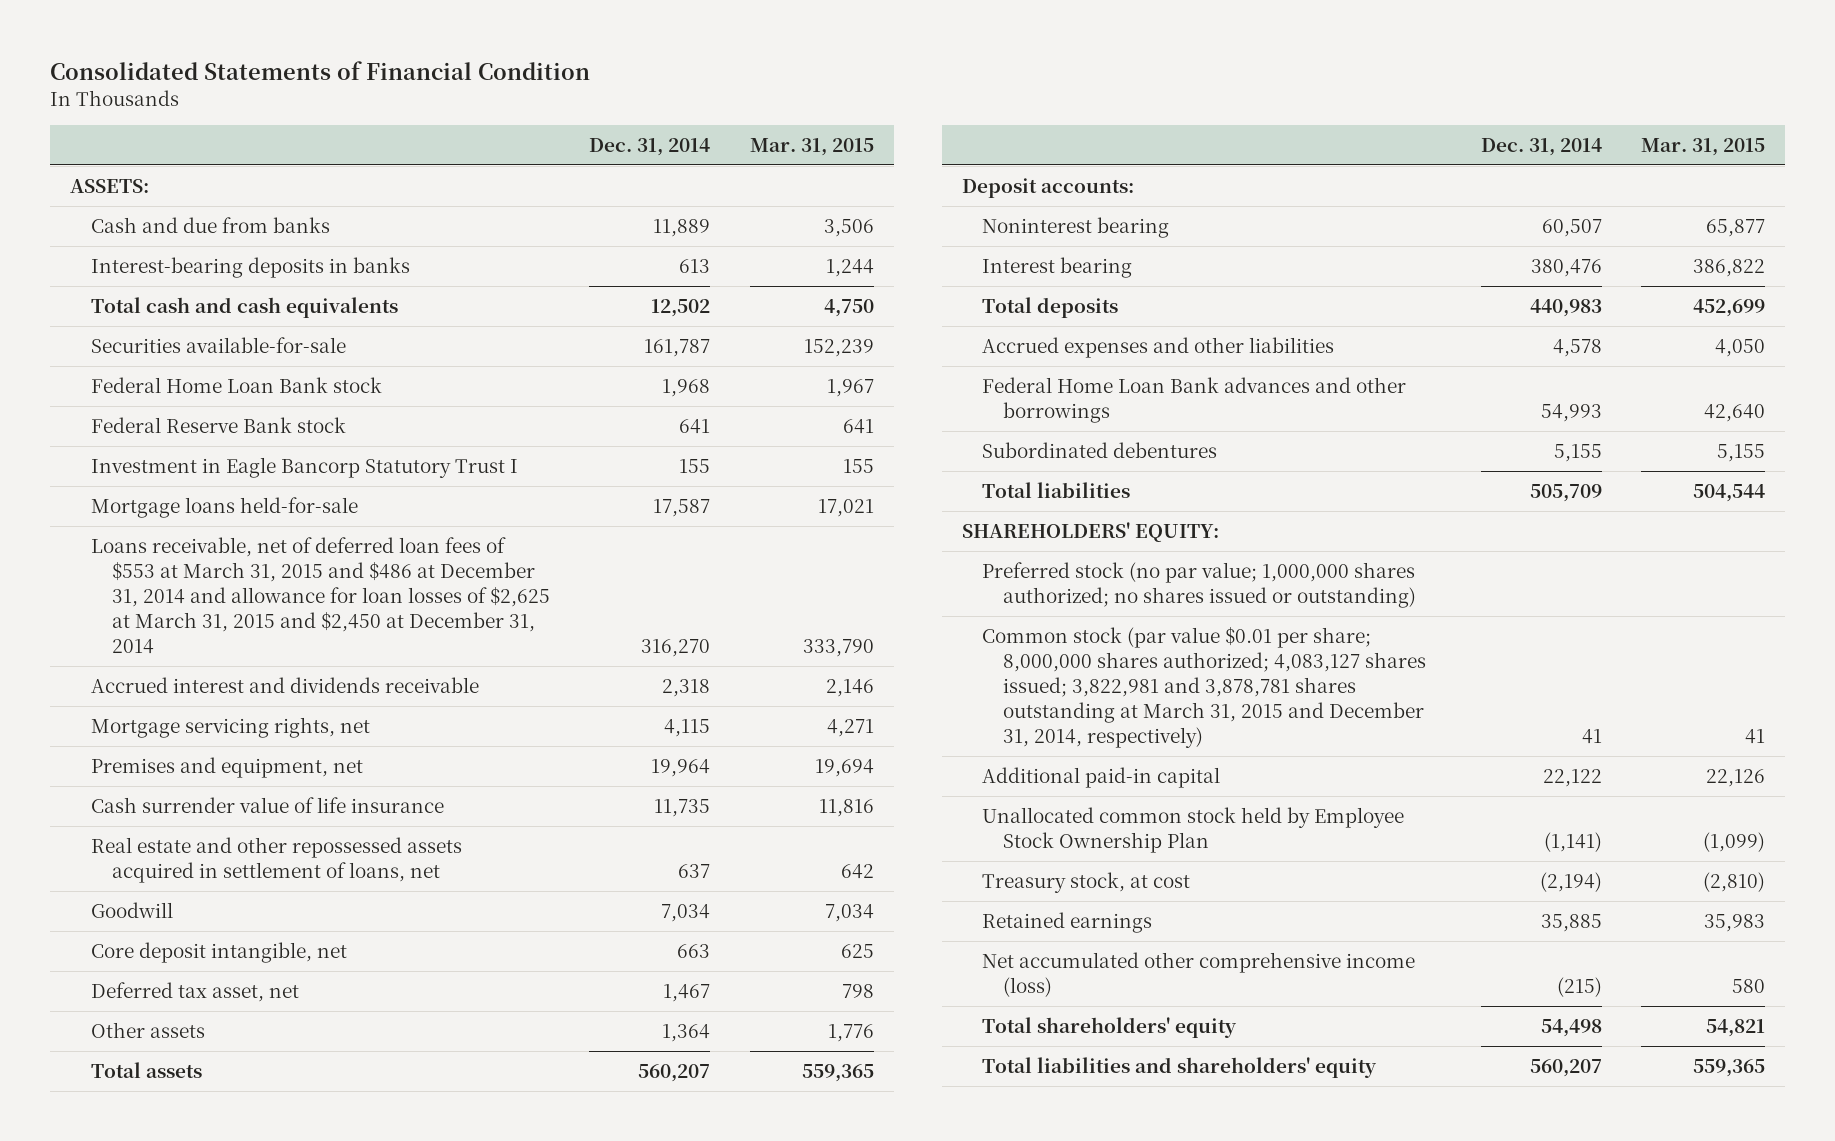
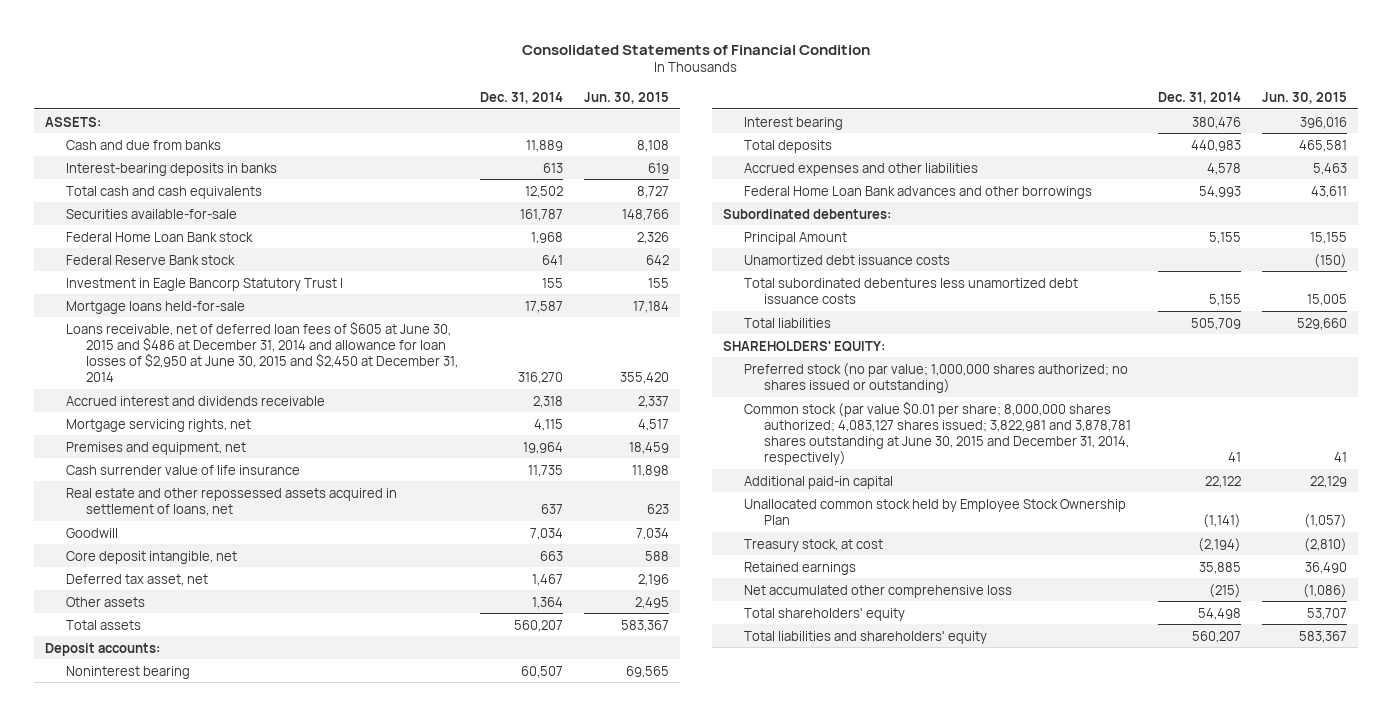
- | Dec. 31, 2014 | Mar. 31, 2015
+ | Dec. 31, 2014 | Jun. 30, 2015
- Loans receivable, net of deferred loan fees of $553 at March 31, 2015 and $486 at December 31, 2014 and allowance for loan losses of $2,625 at March 31, 2015 and $2,450 at December 31, 2014 | 316,270 | 333,790
+ Loans receivable, net of deferred loan fees of $605 at June 30, 2015 and $486 at December 31, 2014 and allowance for loan losses of $2,950 at June 30, 2015 and $2,450 at December 31, 2014 | 316,270 | 355,420
- Subordinated debentures | 5,155 | 5,155
+ Subordinated debentures:
+ Principal Amount | 5,155 | 15,155
+ Unamortized debt issuance costs | | (150)
+ Total subordinated debentures less unamortized debt issuance costs | 5,155 | 15,005
- Common stock (par value $0.01 per share; 8,000,000 shares authorized; 4,083,127 shares issued; 3,822,981 and 3,878,781 shares outstanding at March 31, 2015 and December 31, 2014, respectively) | 41 | 41
+ Common stock (par value $0.01 per share; 8,000,000 shares authorized; 4,083,127 shares issued; 3,822,981 and 3,878,781 shares outstanding at June 30, 2015 and December 31, 2014, respectively) | 41 | 41
- Net accumulated other comprehensive income (loss) | (215) | 580
+ Net accumulated other comprehensive loss | (215) | (1,086)

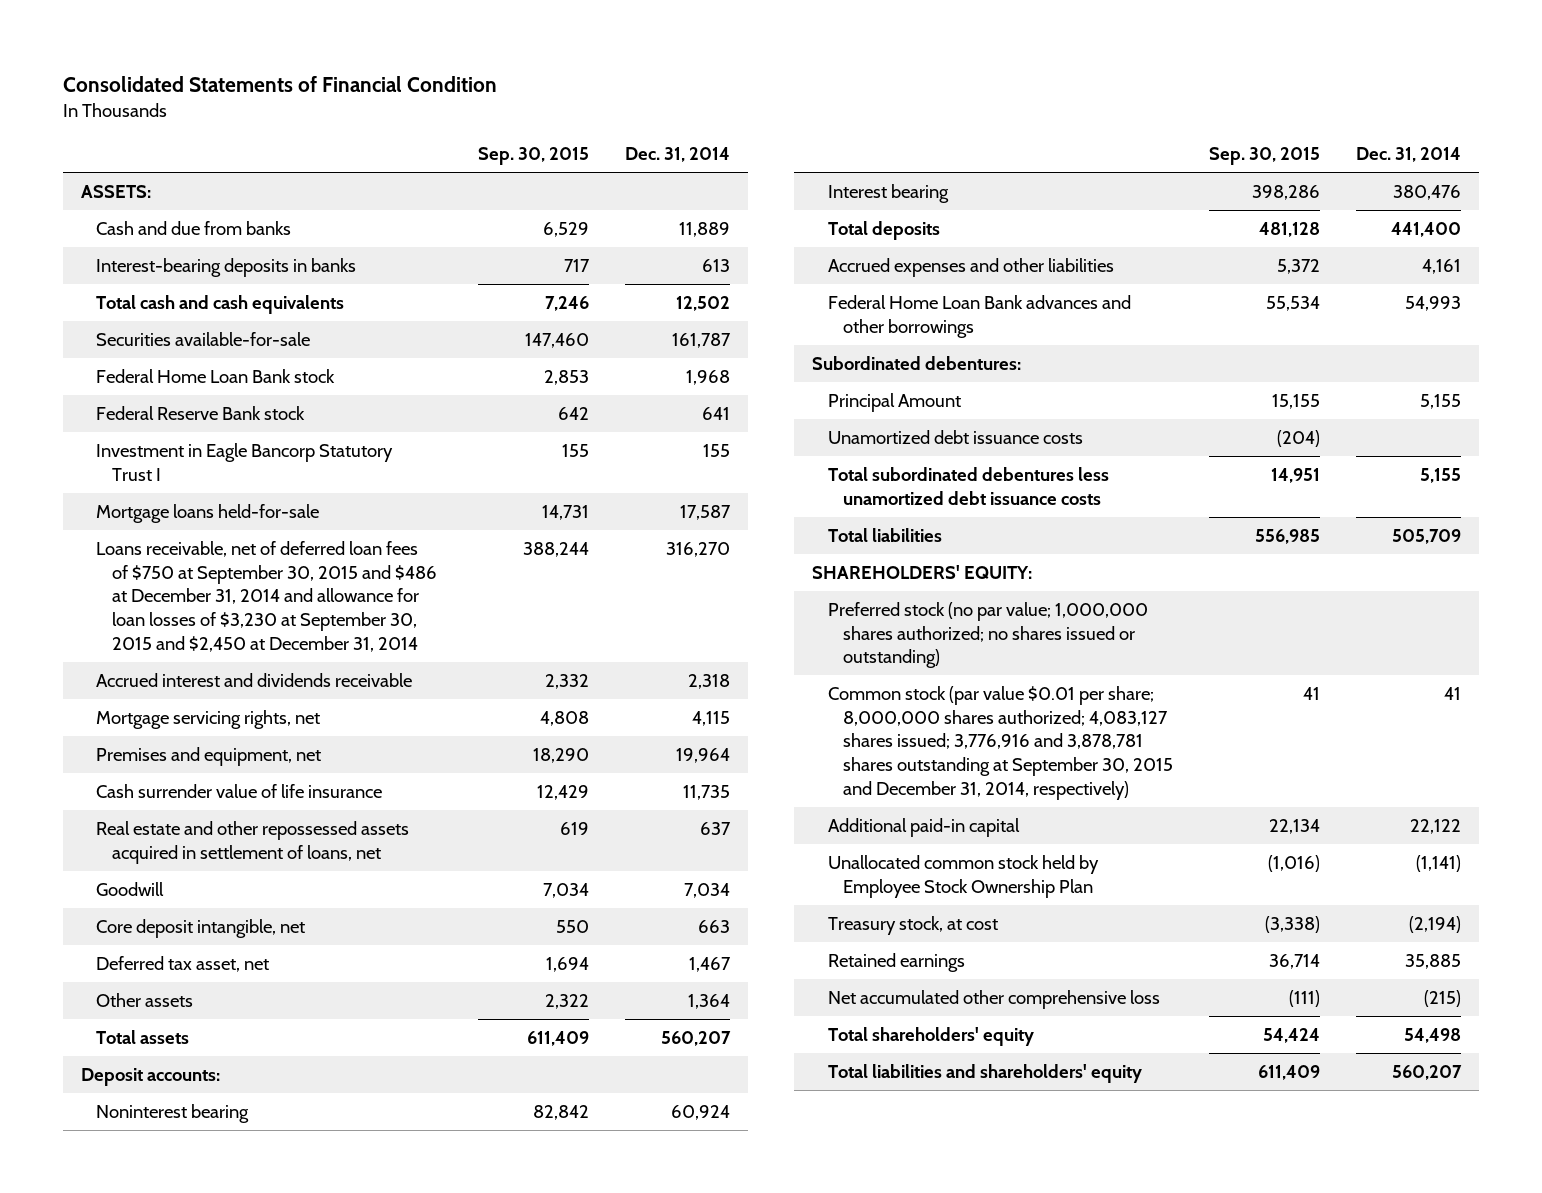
- | Dec. 31, 2014 | Jun. 30, 2015
+ | Sep. 30, 2015 | Dec. 31, 2014
- Loans receivable, net of deferred loan fees of $605 at June 30, 2015 and $486 at December 31, 2014 and allowance for loan losses of $2,950 at June 30, 2015 and $2,450 at December 31, 2014 | 316,270 | 355,420
+ Loans receivable, net of deferred loan fees of $750 at September 30, 2015 and $486 at December 31, 2014 and allowance for loan losses of $3,230 at September 30, 2015 and $2,450 at December 31, 2014 | 388,244 | 316,270
- Noninterest bearing | 60,507 | 69,565
+ Noninterest bearing | 82,842 | 60,924
- Total deposits | 440,983 | 465,581
- Accrued expenses and other liabilities | 4,578 | 5,463
+ Total deposits | 481,128 | 441,400
+ Accrued expenses and other liabilities | 5,372 | 4,161
- Common stock (par value $0.01 per share; 8,000,000 shares authorized; 4,083,127 shares issued; 3,822,981 and 3,878,781 shares outstanding at June 30, 2015 and December 31, 2014, respectively) | 41 | 41
+ Common stock (par value $0.01 per share; 8,000,000 shares authorized; 4,083,127 shares issued; 3,776,916 and 3,878,781 shares outstanding at September 30, 2015 and December 31, 2014, respectively) | 41 | 41

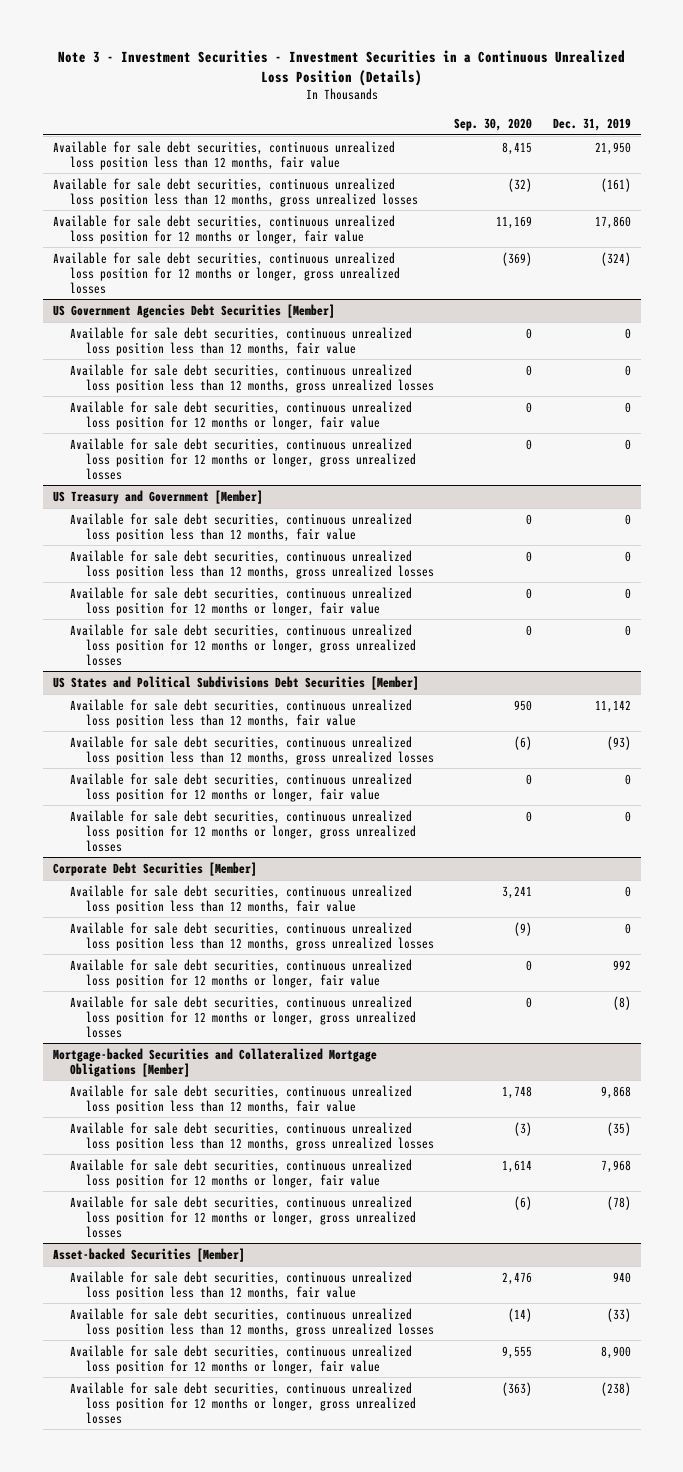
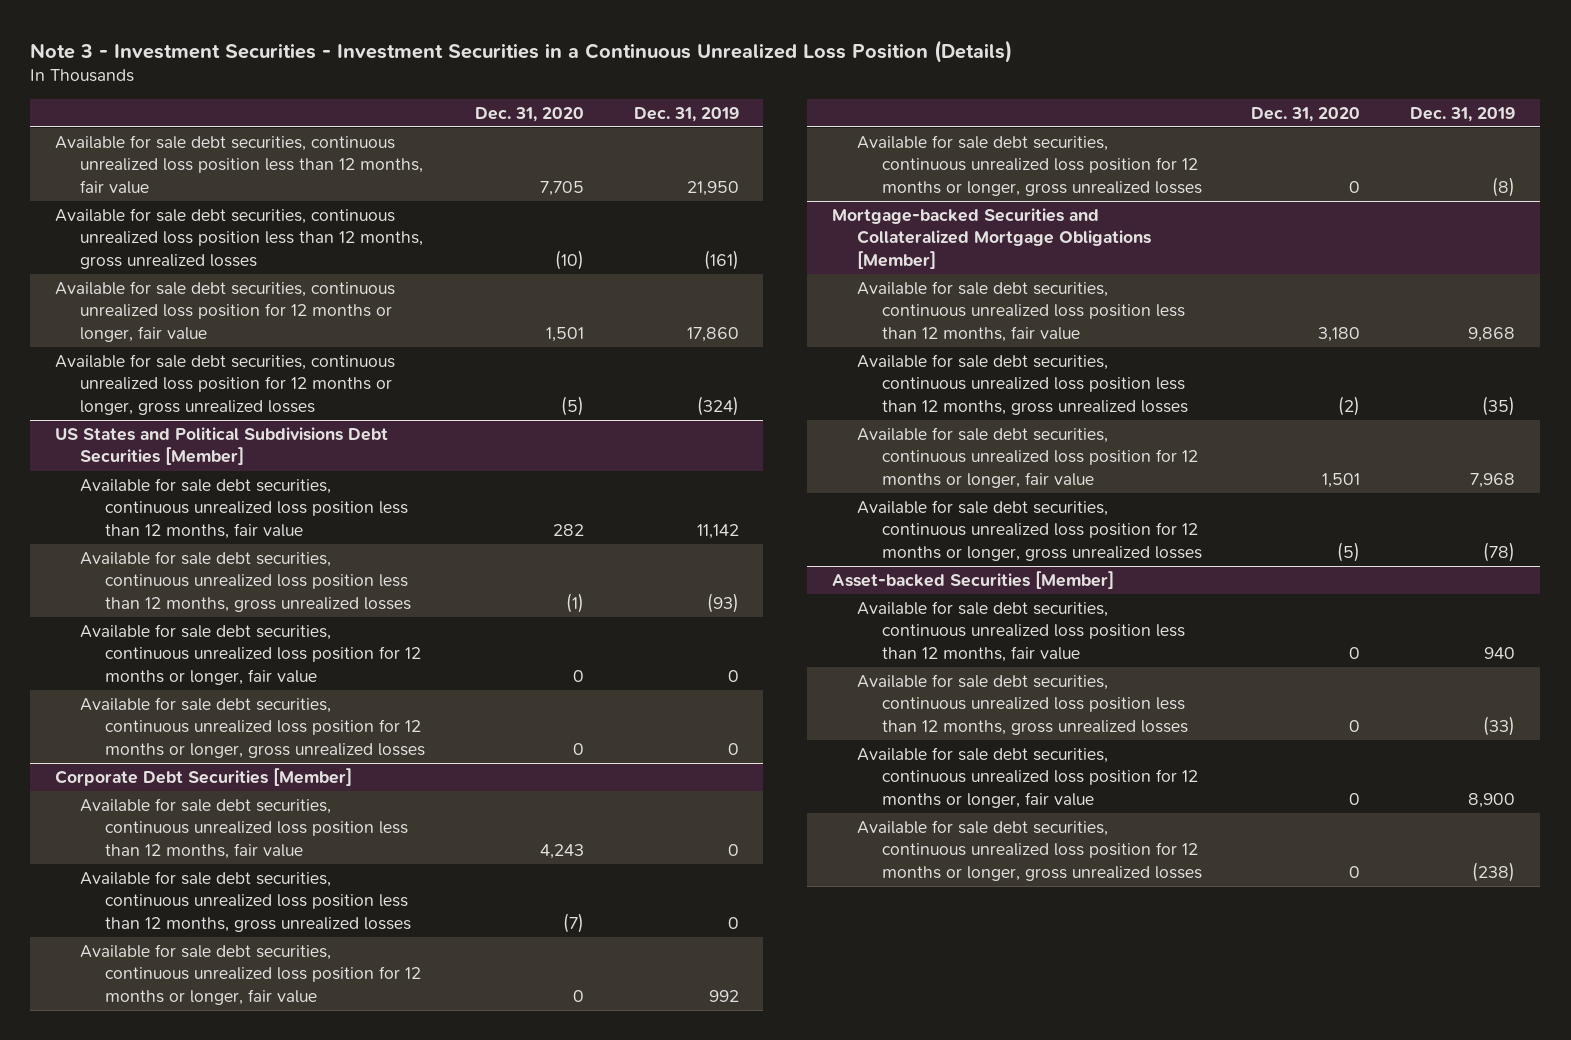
- | Sep. 30, 2020 | Dec. 31, 2019
+ | Dec. 31, 2020 | Dec. 31, 2019
- US Government Agencies Debt Securities [Member]
- Available for sale debt securities, continuous unrealized loss position less than 12 months, fair value | 0 | 0
- Available for sale debt securities, continuous unrealized loss position less than 12 months, gross unrealized losses | 0 | 0
- Available for sale debt securities, continuous unrealized loss position for 12 months or longer, fair value | 0 | 0
- Available for sale debt securities, continuous unrealized loss position for 12 months or longer, gross unrealized losses | 0 | 0
- US Treasury and Government [Member]
- Available for sale debt securities, continuous unrealized loss position less than 12 months, fair value | 0 | 0
- Available for sale debt securities, continuous unrealized loss position less than 12 months, gross unrealized losses | 0 | 0
- Available for sale debt securities, continuous unrealized loss position for 12 months or longer, fair value | 0 | 0
- Available for sale debt securities, continuous unrealized loss position for 12 months or longer, gross unrealized losses | 0 | 0

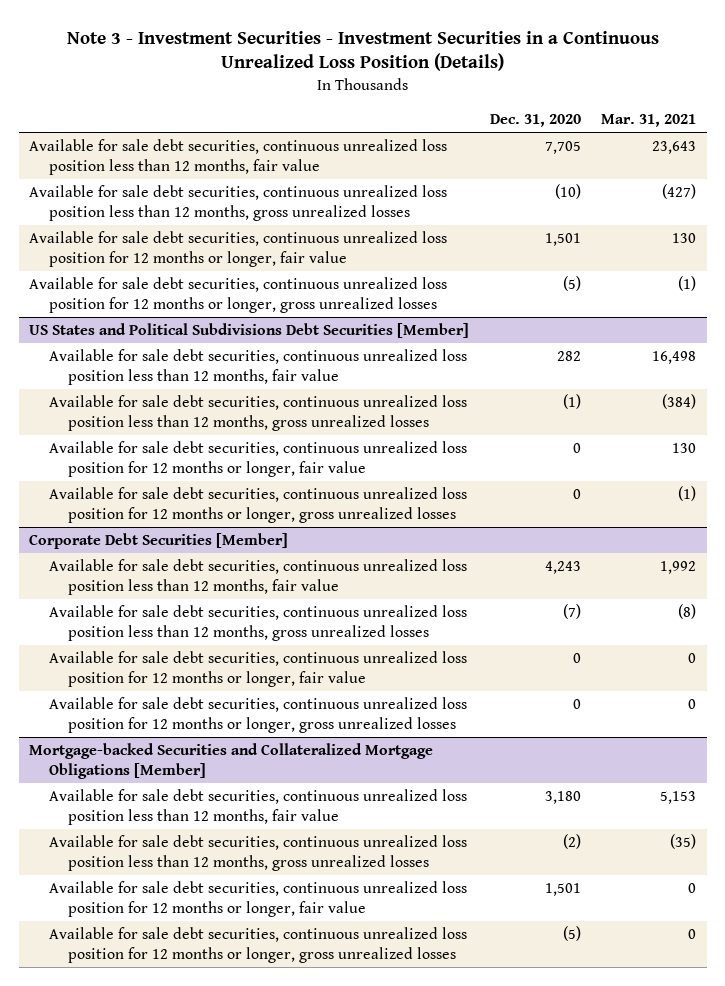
- | Dec. 31, 2020 | Dec. 31, 2019
+ | Dec. 31, 2020 | Mar. 31, 2021
- Asset-backed Securities [Member]
- Available for sale debt securities, continuous unrealized loss position less than 12 months, fair value | 0 | 940
- Available for sale debt securities, continuous unrealized loss position less than 12 months, gross unrealized losses | 0 | (33)
- Available for sale debt securities, continuous unrealized loss position for 12 months or longer, fair value | 0 | 8,900
- Available for sale debt securities, continuous unrealized loss position for 12 months or longer, gross unrealized losses | 0 | (238)

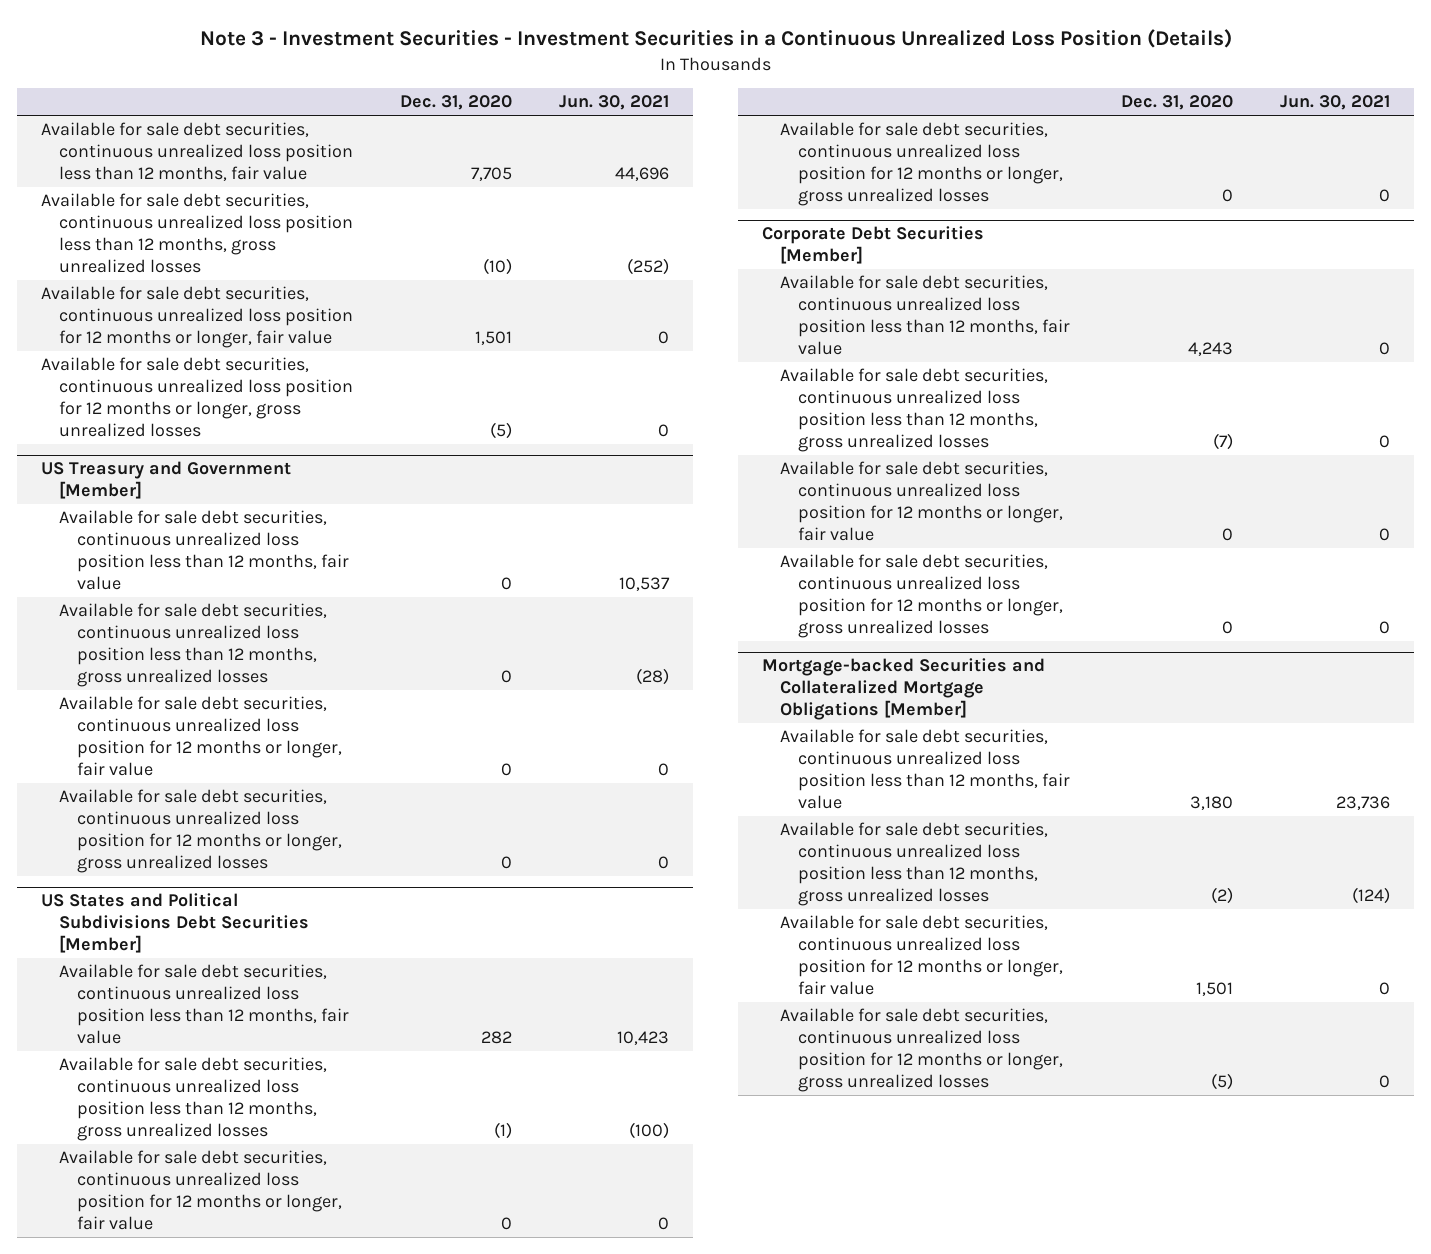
- | Dec. 31, 2020 | Mar. 31, 2021
+ | Dec. 31, 2020 | Jun. 30, 2021
+ US Treasury and Government [Member]
+ Available for sale debt securities, continuous unrealized loss position less than 12 months, fair value | 0 | 10,537
+ Available for sale debt securities, continuous unrealized loss position less than 12 months, gross unrealized losses | 0 | (28)
+ Available for sale debt securities, continuous unrealized loss position for 12 months or longer, fair value | 0 | 0
+ Available for sale debt securities, continuous unrealized loss position for 12 months or longer, gross unrealized losses | 0 | 0

